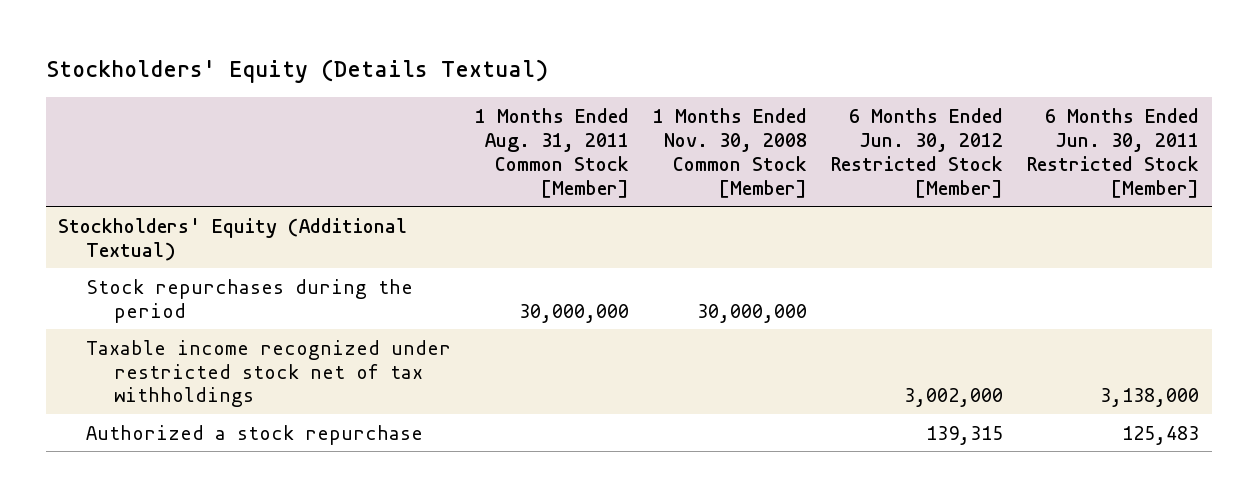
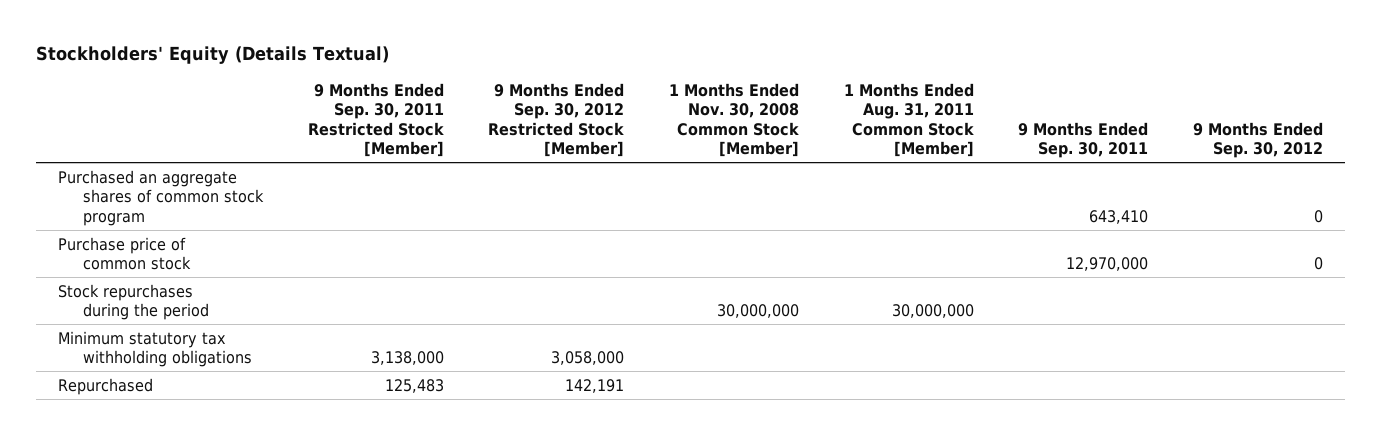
- | 1 Months Ended Aug. 31, 2011 Common Stock [Member] | 1 Months Ended Nov. 30, 2008 Common Stock [Member] | 6 Months Ended Jun. 30, 2012 Restricted Stock [Member] | 6 Months Ended Jun. 30, 2011 Restricted Stock [Member]
+ | 9 Months Ended Sep. 30, 2011 Restricted Stock [Member] | 9 Months Ended Sep. 30, 2012 Restricted Stock [Member] | 1 Months Ended Nov. 30, 2008 Common Stock [Member] | 1 Months Ended Aug. 31, 2011 Common Stock [Member] | 9 Months Ended Sep. 30, 2011 | 9 Months Ended Sep. 30, 2012
- Stockholders' Equity (Additional Textual)
+ Purchased an aggregate shares of common stock program | | | | | 643,410 | 0
+ Purchase price of common stock | | | | | 12,970,000 | 0
- Taxable income recognized under restricted stock net of tax withholdings | | | 3,002,000 | 3,138,000
- Authorized a stock repurchase | | | 139,315 | 125,483
+ Minimum statutory tax withholding obligations | 3,138,000 | 3,058,000 | | | |
+ Repurchased | 125,483 | 142,191 | | | |

